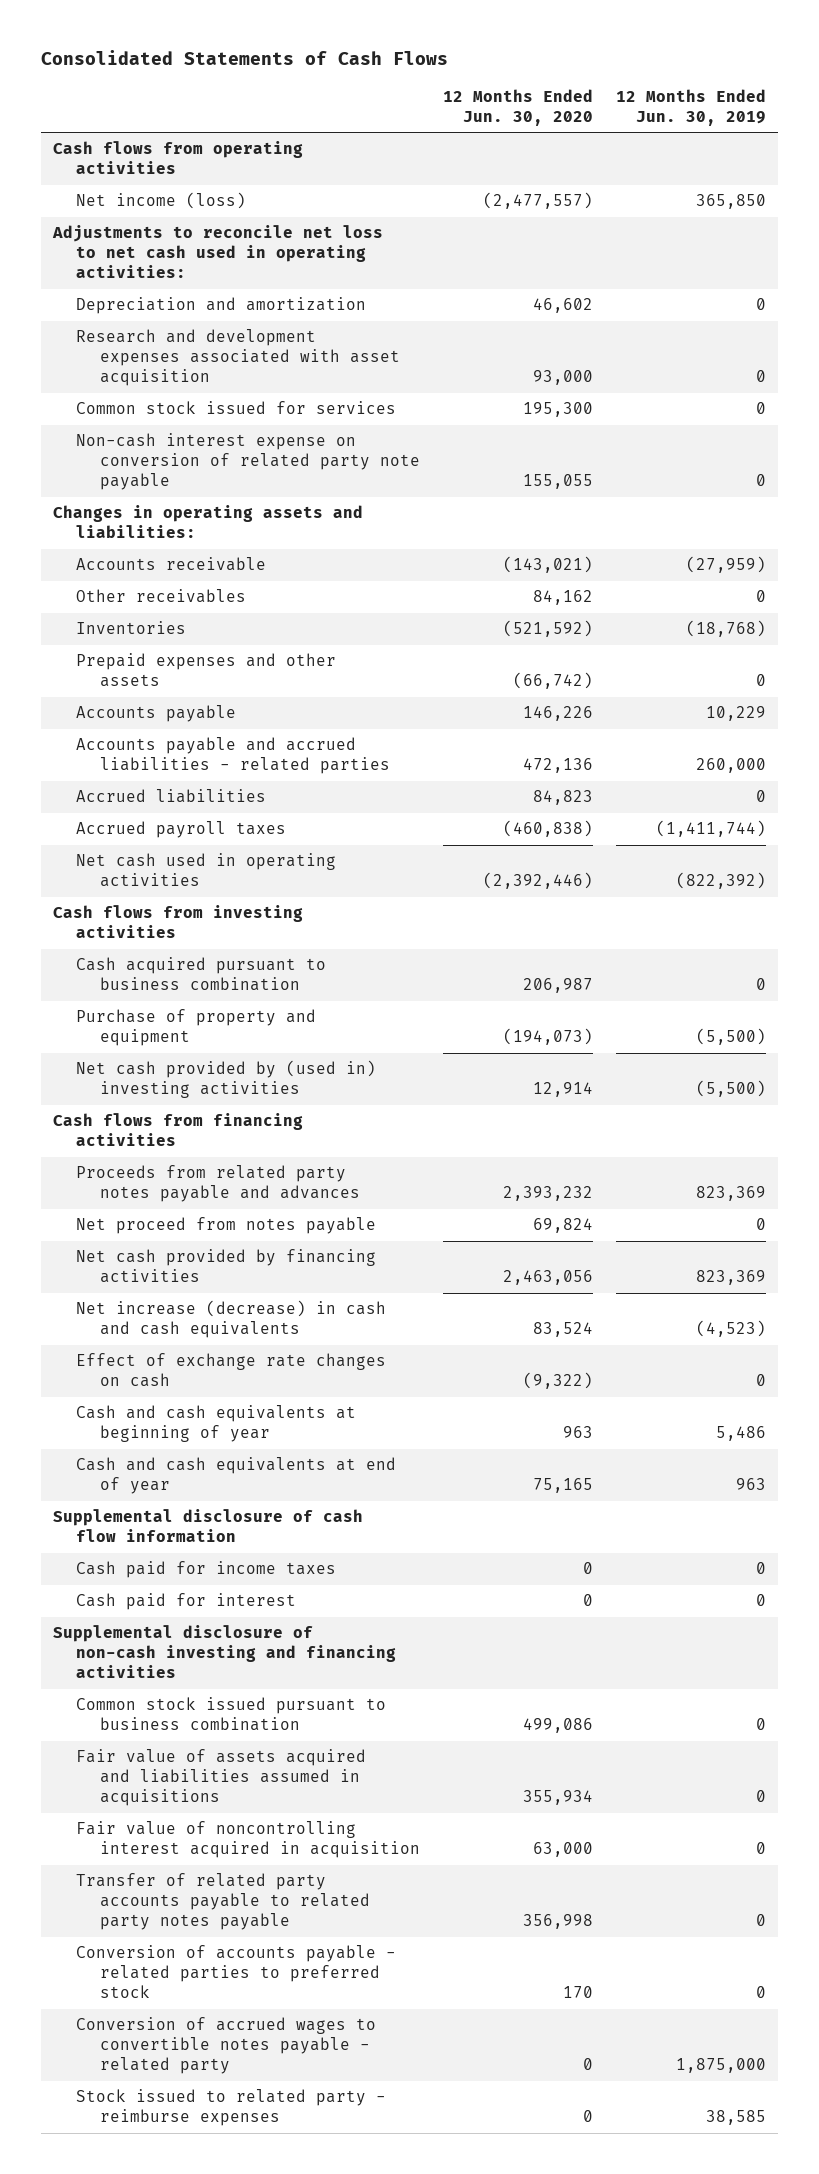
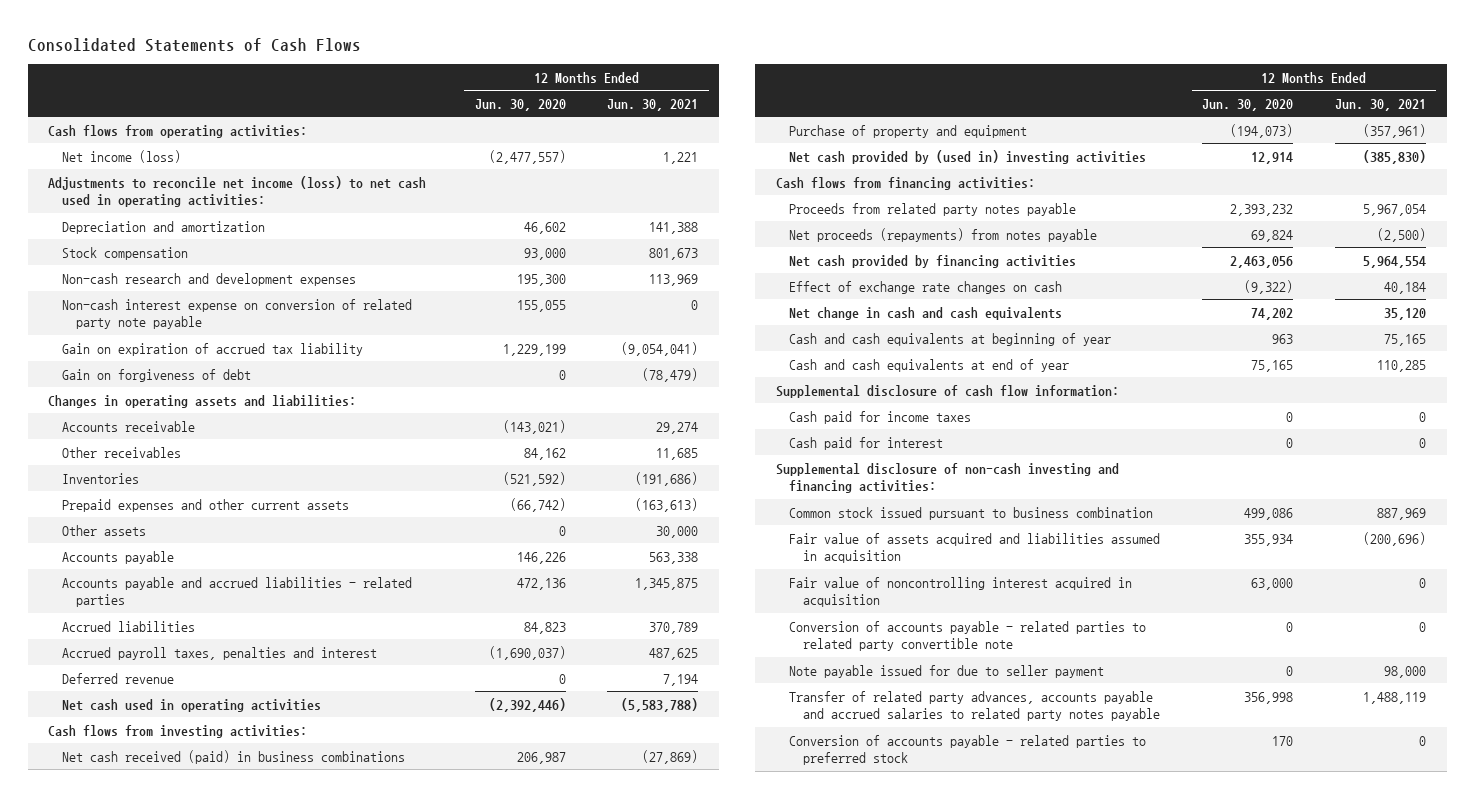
- | 12 Months Ended Jun. 30, 2020 | 12 Months Ended Jun. 30, 2019
+ | 12 Months Ended Jun. 30, 2020 | 12 Months Ended Jun. 30, 2021
- Cash flows from operating activities
+ Cash flows from operating activities:
- Adjustments to reconcile net loss to net cash used in operating activities:
+ Adjustments to reconcile net income (loss) to net cash used in operating activities:
- Research and development expenses associated with asset acquisition | 93,000 | 0
- Common stock issued for services | 195,300 | 0
+ Stock compensation | 93,000 | 801,673
+ Non-cash research and development expenses | 195,300 | 113,969
+ Gain on expiration of accrued tax liability | 1,229,199 | (9,054,041)
+ Gain on forgiveness of debt | 0 | (78,479)
- Prepaid expenses and other assets | (66,742) | 0
+ Prepaid expenses and other current assets | (66,742) | (163,613)
+ Other assets | 0 | 30,000
- Accrued payroll taxes | (460,838) | (1,411,744)
+ Accrued payroll taxes, penalties and interest | (1,690,037) | 487,625
+ Deferred revenue | 0 | 7,194
- Cash flows from investing activities
- Cash acquired pursuant to business combination | 206,987 | 0
+ Cash flows from investing activities:
+ Net cash received (paid) in business combinations | 206,987 | (27,869)
- Cash flows from financing activities
- Proceeds from related party notes payable and advances | 2,393,232 | 823,369
- Net proceed from notes payable | 69,824 | 0
+ Cash flows from financing activities:
+ Proceeds from related party notes payable | 2,393,232 | 5,967,054
+ Net proceeds (repayments) from notes payable | 69,824 | (2,500)
- Net increase (decrease) in cash and cash equivalents | 83,524 | (4,523)
+ Net change in cash and cash equivalents | 74,202 | 35,120
- Supplemental disclosure of cash flow information
+ Supplemental disclosure of cash flow information:
- Supplemental disclosure of non-cash investing and financing activities
+ Supplemental disclosure of non-cash investing and financing activities:
- Fair value of assets acquired and liabilities assumed in acquisitions | 355,934 | 0
+ Fair value of assets acquired and liabilities assumed in acquisition | 355,934 | (200,696)
- Transfer of related party accounts payable to related party notes payable | 356,998 | 0
+ Conversion of accounts payable - related parties to related party convertible note | 0 | 0
+ Note payable issued for due to seller payment | 0 | 98,000
+ Transfer of related party advances, accounts payable and accrued salaries to related party notes payable | 356,998 | 1,488,119
- Conversion of accrued wages to convertible notes payable - related party | 0 | 1,875,000
- Stock issued to related party - reimburse expenses | 0 | 38,585

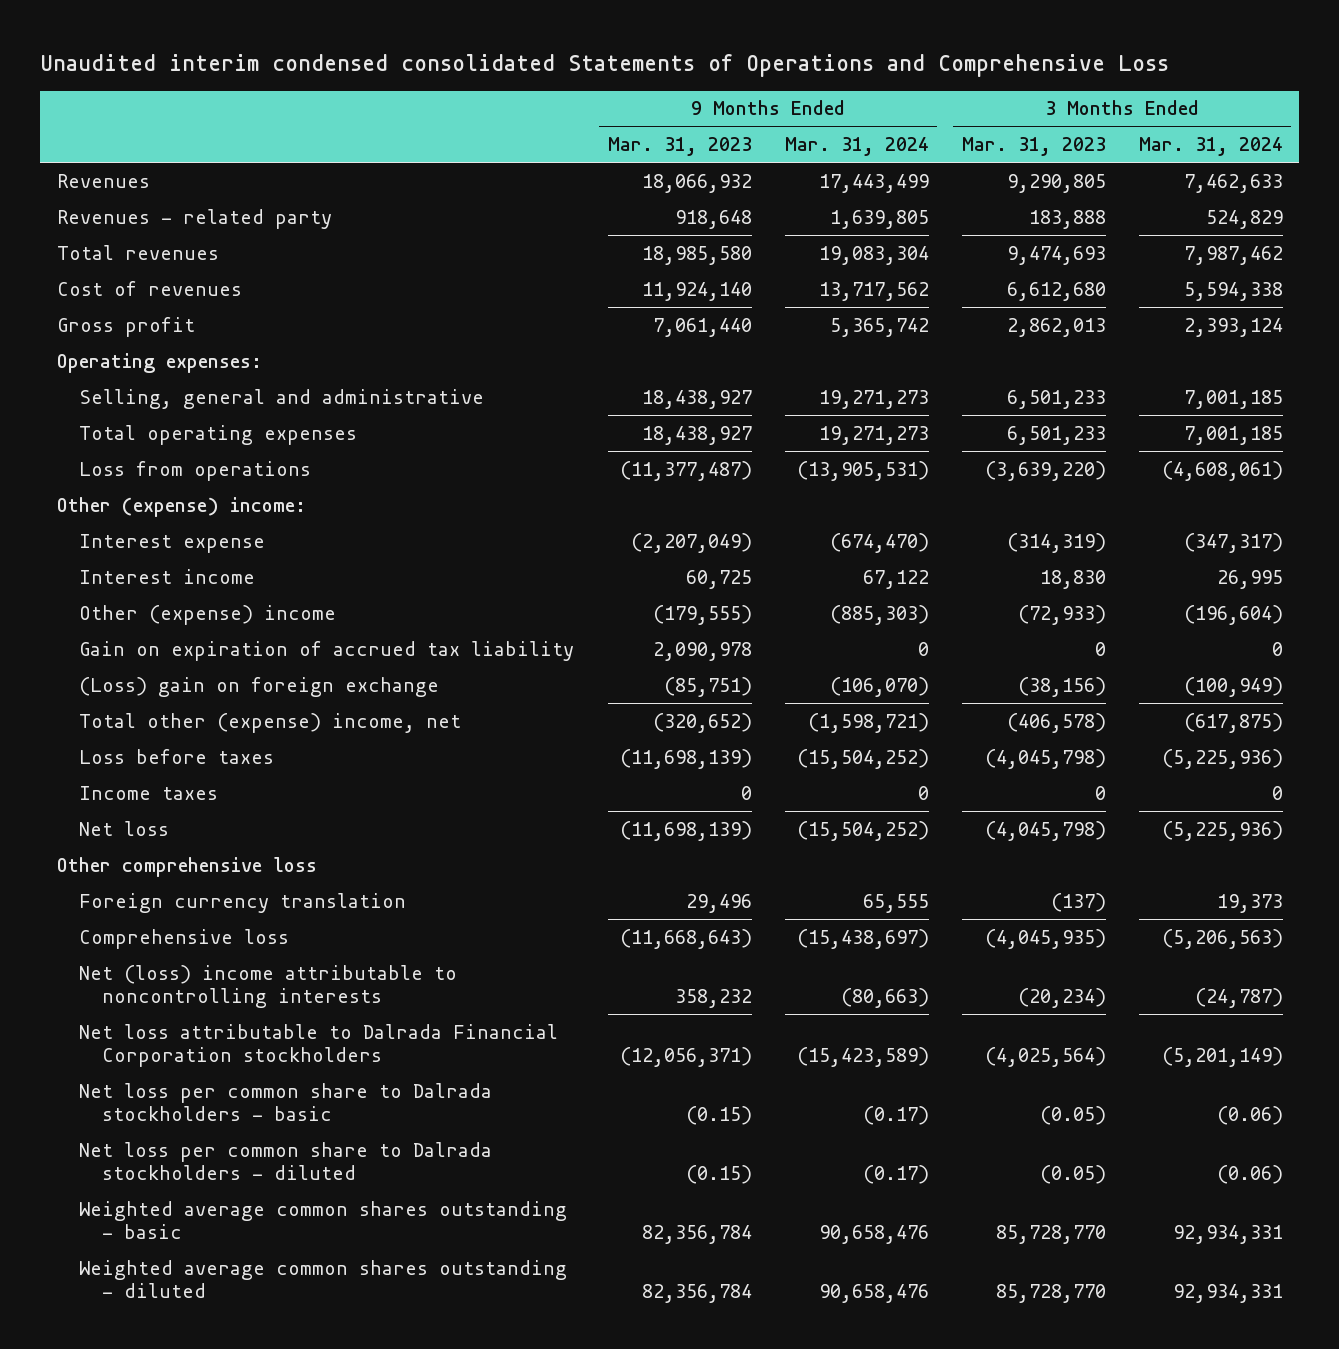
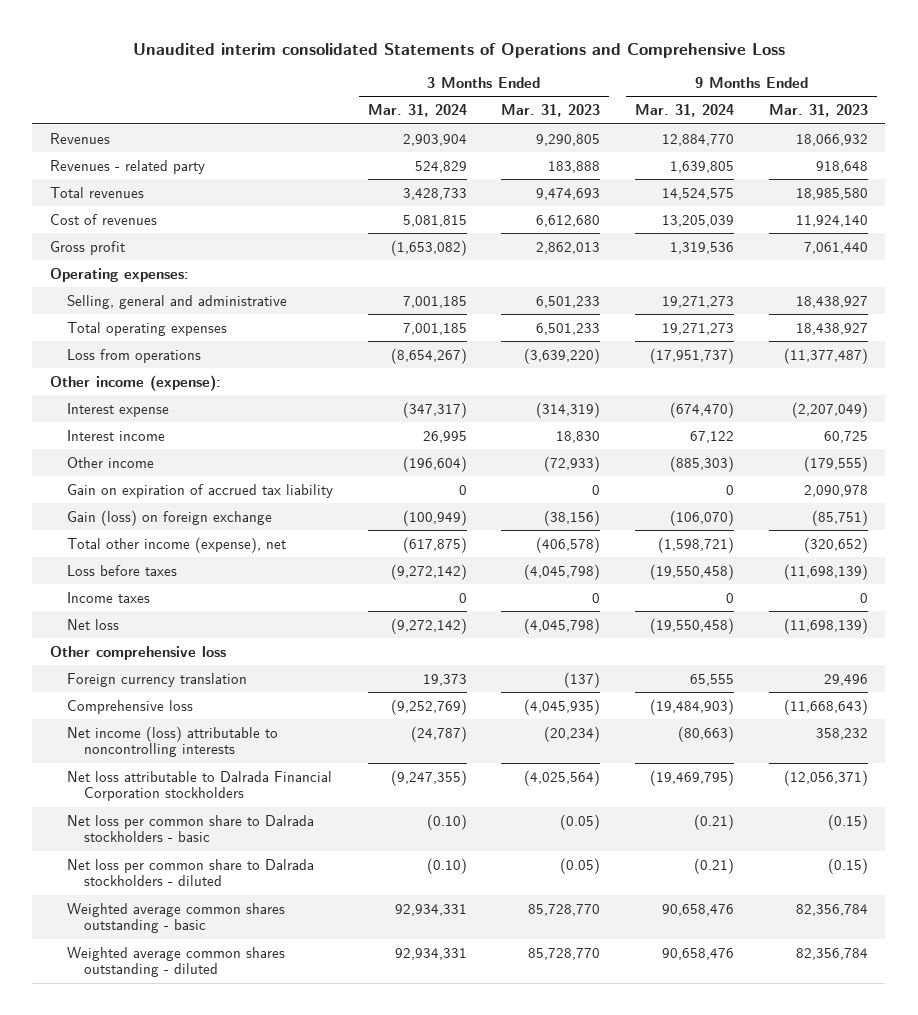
- Unaudited interim condensed consolidated Statements of Operations and Comprehensive Loss
+ Unaudited interim consolidated Statements of Operations and Comprehensive Loss
- | 9 Months Ended Mar. 31, 2023 | 9 Months Ended Mar. 31, 2024 | 3 Months Ended Mar. 31, 2023 | 3 Months Ended Mar. 31, 2024
+ | 3 Months Ended Mar. 31, 2024 | 3 Months Ended Mar. 31, 2023 | 9 Months Ended Mar. 31, 2024 | 9 Months Ended Mar. 31, 2023
- Revenues | 18,066,932 | 17,443,499 | 9,290,805 | 7,462,633
+ Revenues | 2,903,904 | 9,290,805 | 12,884,770 | 18,066,932
- Total revenues | 18,985,580 | 19,083,304 | 9,474,693 | 7,987,462
- Cost of revenues | 11,924,140 | 13,717,562 | 6,612,680 | 5,594,338
- Gross profit | 7,061,440 | 5,365,742 | 2,862,013 | 2,393,124
+ Total revenues | 3,428,733 | 9,474,693 | 14,524,575 | 18,985,580
+ Cost of revenues | 5,081,815 | 6,612,680 | 13,205,039 | 11,924,140
+ Gross profit | (1,653,082) | 2,862,013 | 1,319,536 | 7,061,440
- Loss from operations | (11,377,487) | (13,905,531) | (3,639,220) | (4,608,061)
- Other (expense) income:
+ Loss from operations | (8,654,267) | (3,639,220) | (17,951,737) | (11,377,487)
+ Other income (expense):
- Other (expense) income | (179,555) | (885,303) | (72,933) | (196,604)
+ Other income | (196,604) | (72,933) | (885,303) | (179,555)
- (Loss) gain on foreign exchange | (85,751) | (106,070) | (38,156) | (100,949)
- Total other (expense) income, net | (320,652) | (1,598,721) | (406,578) | (617,875)
- Loss before taxes | (11,698,139) | (15,504,252) | (4,045,798) | (5,225,936)
+ Gain (loss) on foreign exchange | (100,949) | (38,156) | (106,070) | (85,751)
+ Total other income (expense), net | (617,875) | (406,578) | (1,598,721) | (320,652)
+ Loss before taxes | (9,272,142) | (4,045,798) | (19,550,458) | (11,698,139)
- Net loss | (11,698,139) | (15,504,252) | (4,045,798) | (5,225,936)
+ Net loss | (9,272,142) | (4,045,798) | (19,550,458) | (11,698,139)
- Comprehensive loss | (11,668,643) | (15,438,697) | (4,045,935) | (5,206,563)
- Net (loss) income attributable to noncontrolling interests | 358,232 | (80,663) | (20,234) | (24,787)
- Net loss attributable to Dalrada Financial Corporation stockholders | (12,056,371) | (15,423,589) | (4,025,564) | (5,201,149)
- Net loss per common share to Dalrada stockholders - basic | (0.15) | (0.17) | (0.05) | (0.06)
- Net loss per common share to Dalrada stockholders - diluted | (0.15) | (0.17) | (0.05) | (0.06)
+ Comprehensive loss | (9,252,769) | (4,045,935) | (19,484,903) | (11,668,643)
+ Net income (loss) attributable to noncontrolling interests | (24,787) | (20,234) | (80,663) | 358,232
+ Net loss attributable to Dalrada Financial Corporation stockholders | (9,247,355) | (4,025,564) | (19,469,795) | (12,056,371)
+ Net loss per common share to Dalrada stockholders - basic | (0.10) | (0.05) | (0.21) | (0.15)
+ Net loss per common share to Dalrada stockholders - diluted | (0.10) | (0.05) | (0.21) | (0.15)

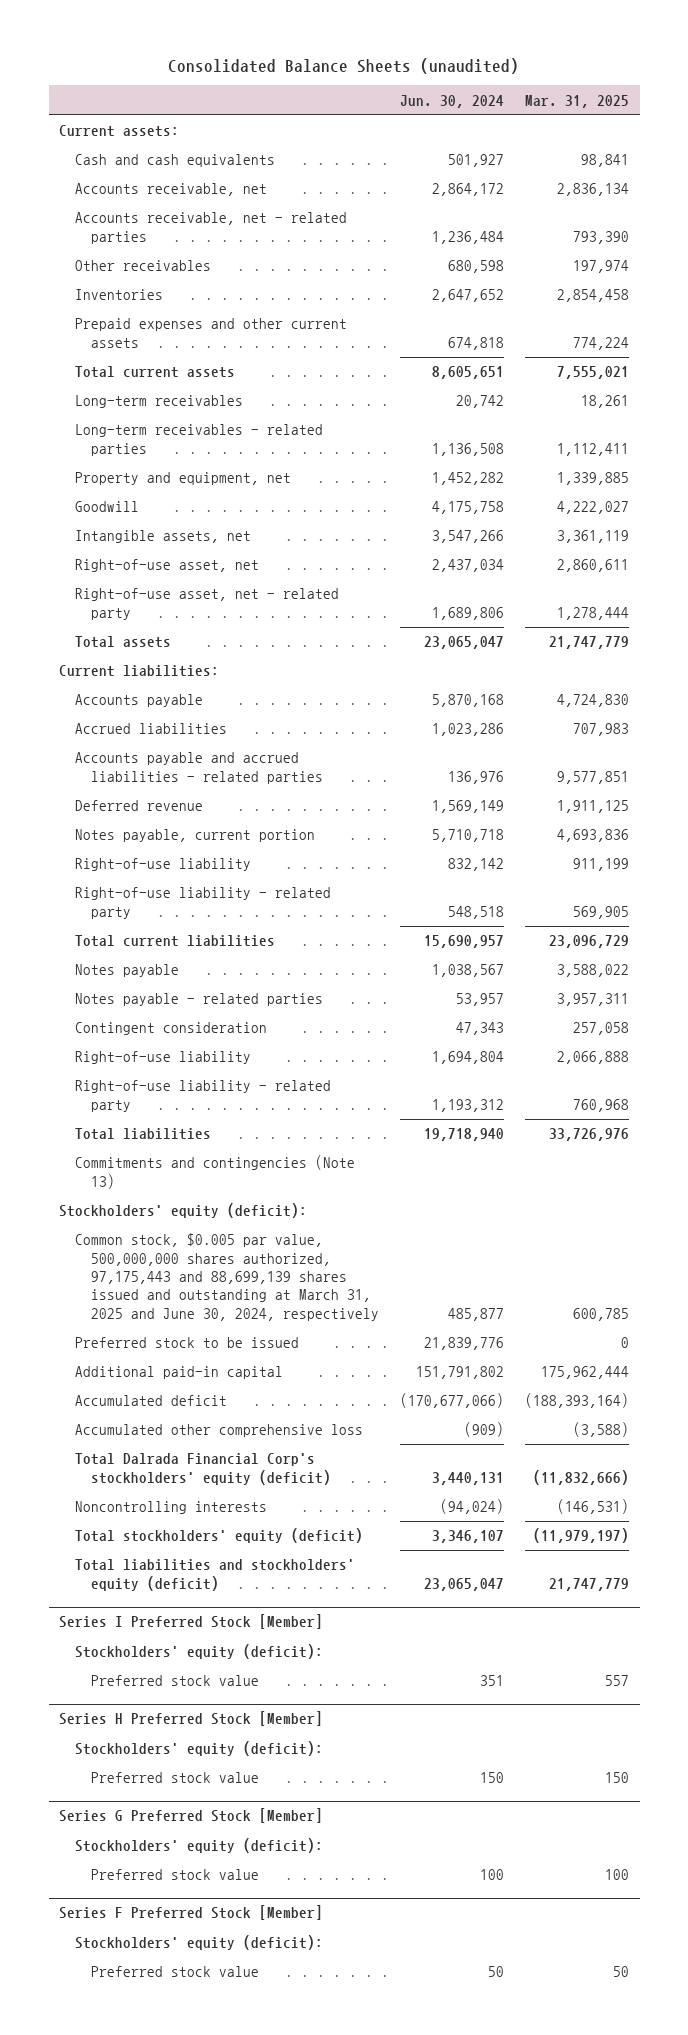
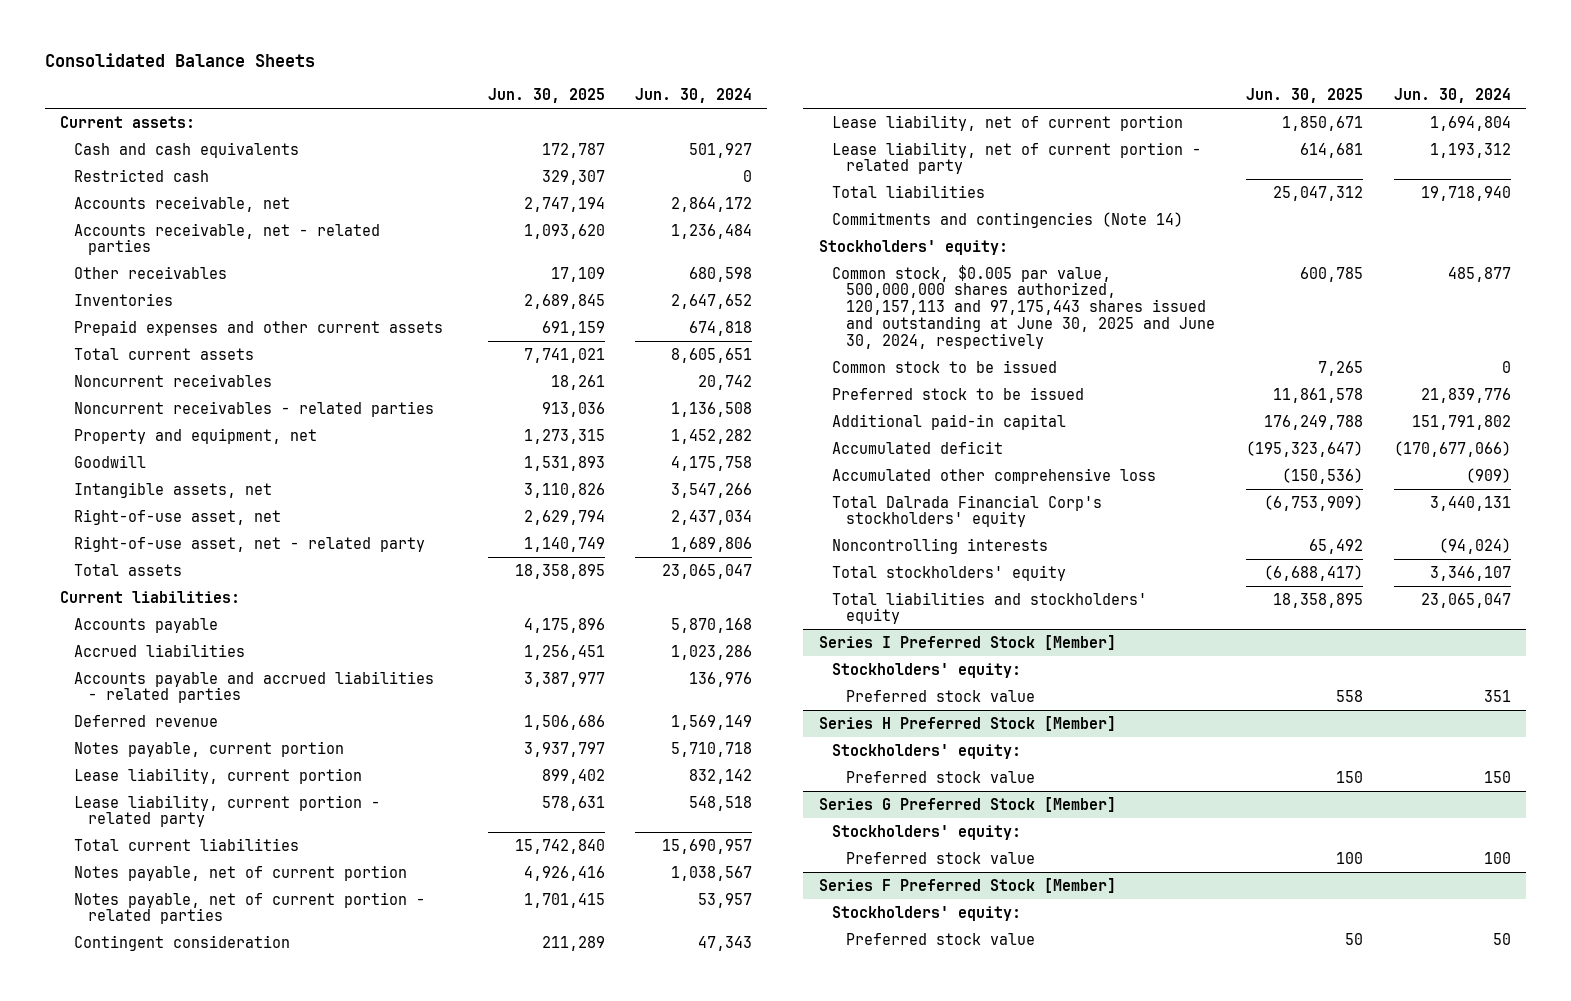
- Consolidated Balance Sheets (unaudited)
+ Consolidated Balance Sheets
- | Jun. 30, 2024 | Mar. 31, 2025
+ | Jun. 30, 2025 | Jun. 30, 2024
+ Restricted cash | 329,307 | 0
- Long-term receivables | 20,742 | 18,261
- Long-term receivables - related parties | 1,136,508 | 1,112,411
+ Noncurrent receivables | 18,261 | 20,742
+ Noncurrent receivables - related parties | 913,036 | 1,136,508
- Right-of-use liability | 832,142 | 911,199
- Right-of-use liability - related party | 548,518 | 569,905
+ Lease liability, current portion | 899,402 | 832,142
+ Lease liability, current portion - related party | 578,631 | 548,518
- Notes payable | 1,038,567 | 3,588,022
- Notes payable - related parties | 53,957 | 3,957,311
+ Notes payable, net of current portion | 4,926,416 | 1,038,567
+ Notes payable, net of current portion - related parties | 1,701,415 | 53,957
- Right-of-use liability | 1,694,804 | 2,066,888
- Right-of-use liability - related party | 1,193,312 | 760,968
+ Lease liability, net of current portion | 1,850,671 | 1,694,804
+ Lease liability, net of current portion - related party | 614,681 | 1,193,312
- Commitments and contingencies (Note 13)
- Stockholders' equity (deficit):
- Common stock, $0.005 par value, 500,000,000 shares authorized, 97,175,443 and 88,699,139 shares issued and outstanding at March 31, 2025 and June 30, 2024, respectively | 485,877 | 600,785
+ Commitments and contingencies (Note 14)
+ Stockholders' equity:
+ Common stock, $0.005 par value, 500,000,000 shares authorized, 120,157,113 and 97,175,443 shares issued and outstanding at June 30, 2025 and June 30, 2024, respectively | 600,785 | 485,877
+ Common stock to be issued | 7,265 | 0
- Total Dalrada Financial Corp's stockholders' equity (deficit) | 3,440,131 | (11,832,666)
+ Total Dalrada Financial Corp's stockholders' equity | (6,753,909) | 3,440,131
- Total stockholders' equity (deficit) | 3,346,107 | (11,979,197)
- Total liabilities and stockholders' equity (deficit) | 23,065,047 | 21,747,779
+ Total stockholders' equity | (6,688,417) | 3,346,107
+ Total liabilities and stockholders' equity | 18,358,895 | 23,065,047
@ Series I Preferred Stock [Member]
- Stockholders' equity (deficit):
+ Stockholders' equity:
@ Series H Preferred Stock [Member]
- Stockholders' equity (deficit):
+ Stockholders' equity:
@ Series G Preferred Stock [Member]
- Stockholders' equity (deficit):
+ Stockholders' equity:
@ Series F Preferred Stock [Member]
- Stockholders' equity (deficit):
+ Stockholders' equity:

